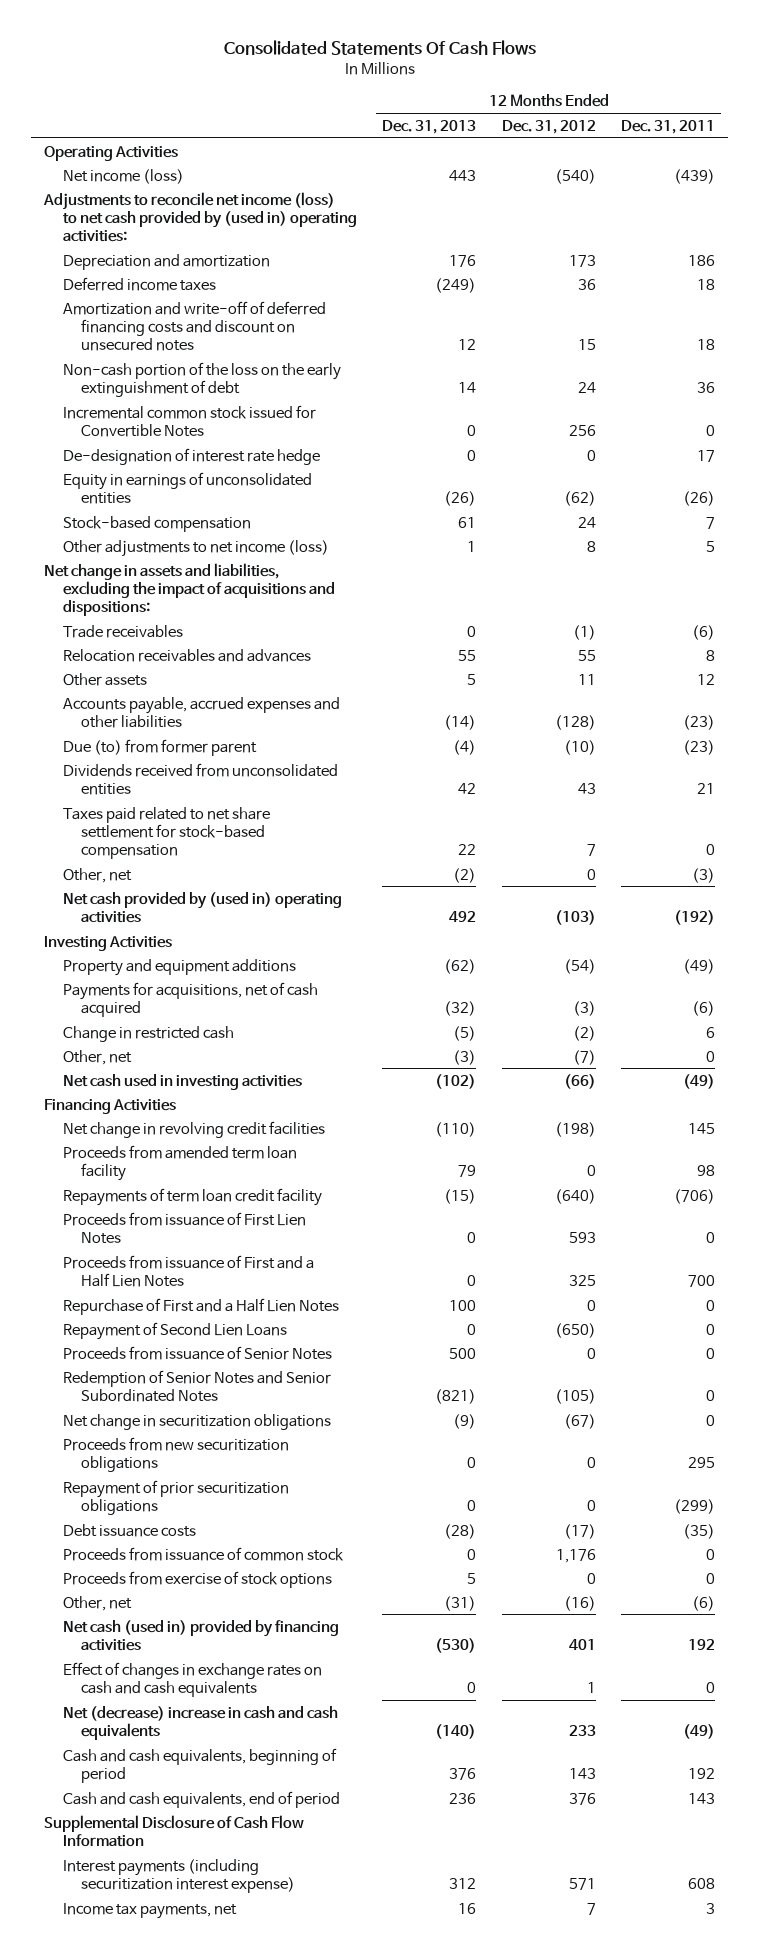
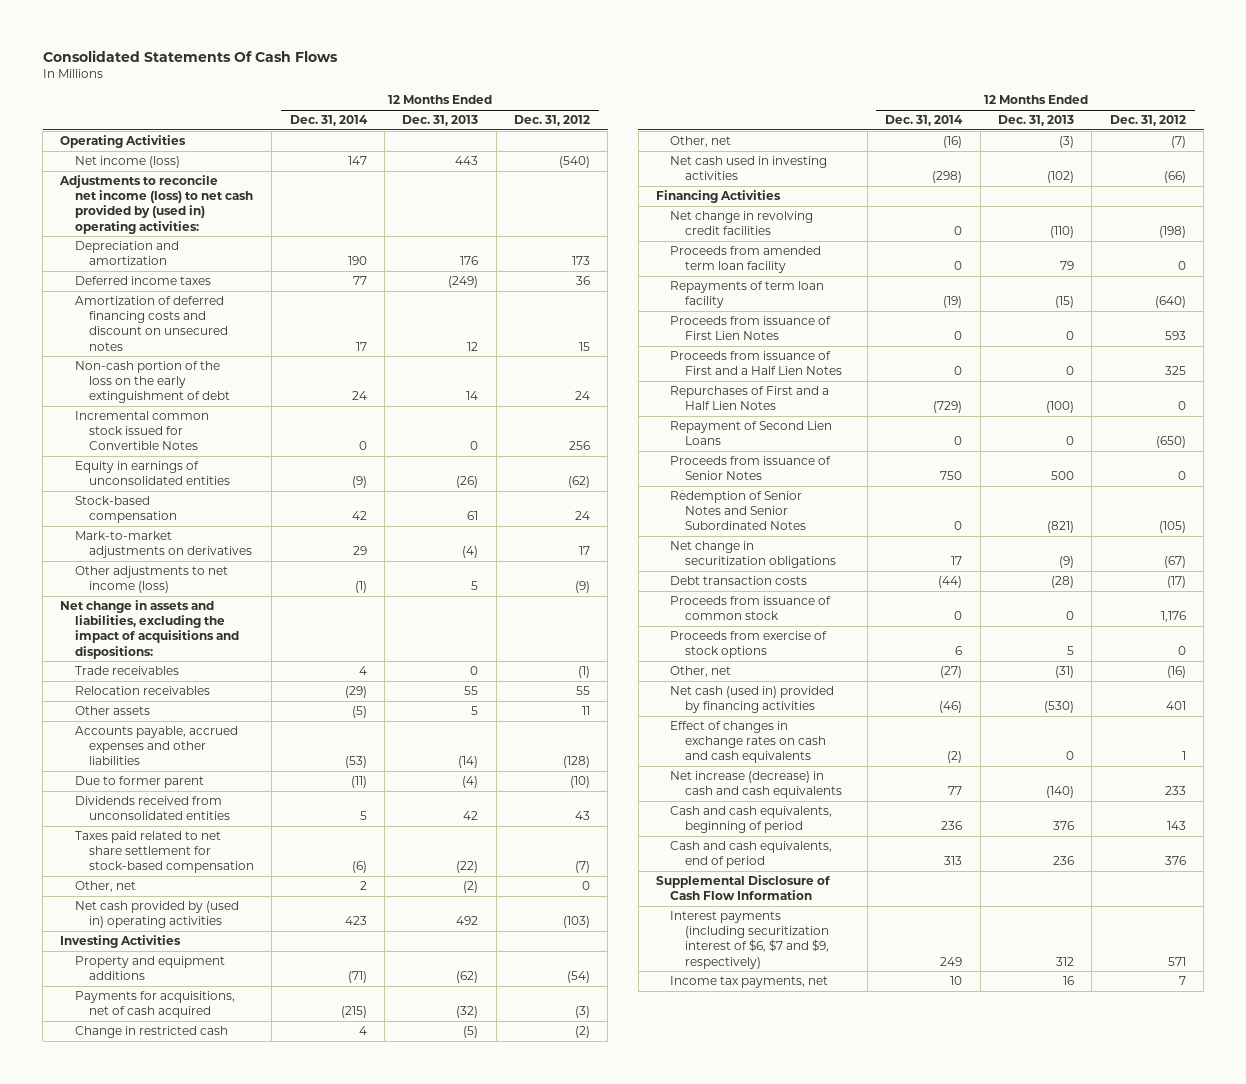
- | 12 Months Ended Dec. 31, 2013 | 12 Months Ended Dec. 31, 2012 | 12 Months Ended Dec. 31, 2011
+ | 12 Months Ended Dec. 31, 2014 | 12 Months Ended Dec. 31, 2013 | 12 Months Ended Dec. 31, 2012
- Amortization and write-off of deferred financing costs and discount on unsecured notes | 12 | 15 | 18
+ Amortization of deferred financing costs and discount on unsecured notes | 17 | 12 | 15
- De-designation of interest rate hedge | 0 | 0 | 17
- Other adjustments to net income (loss) | 1 | 8 | 5
+ Mark-to-market adjustments on derivatives | 29 | (4) | 17
+ Other adjustments to net income (loss) | (1) | 5 | (9)
- Relocation receivables and advances | 55 | 55 | 8
+ Relocation receivables | (29) | 55 | 55
- Due (to) from former parent | (4) | (10) | (23)
+ Due to former parent | (11) | (4) | (10)
- Taxes paid related to net share settlement for stock-based compensation | 22 | 7 | 0
+ Taxes paid related to net share settlement for stock-based compensation | (6) | (22) | (7)
- Repayments of term loan credit facility | (15) | (640) | (706)
+ Repayments of term loan facility | (19) | (15) | (640)
- Repurchase of First and a Half Lien Notes | 100 | 0 | 0
+ Repurchases of First and a Half Lien Notes | (729) | (100) | 0
- Proceeds from new securitization obligations | 0 | 0 | 295
- Repayment of prior securitization obligations | 0 | 0 | (299)
- Debt issuance costs | (28) | (17) | (35)
+ Debt transaction costs | (44) | (28) | (17)
- Net (decrease) increase in cash and cash equivalents | (140) | 233 | (49)
+ Net increase (decrease) in cash and cash equivalents | 77 | (140) | 233
- Interest payments (including securitization interest expense) | 312 | 571 | 608
+ Interest payments (including securitization interest of $6, $7 and $9, respectively) | 249 | 312 | 571

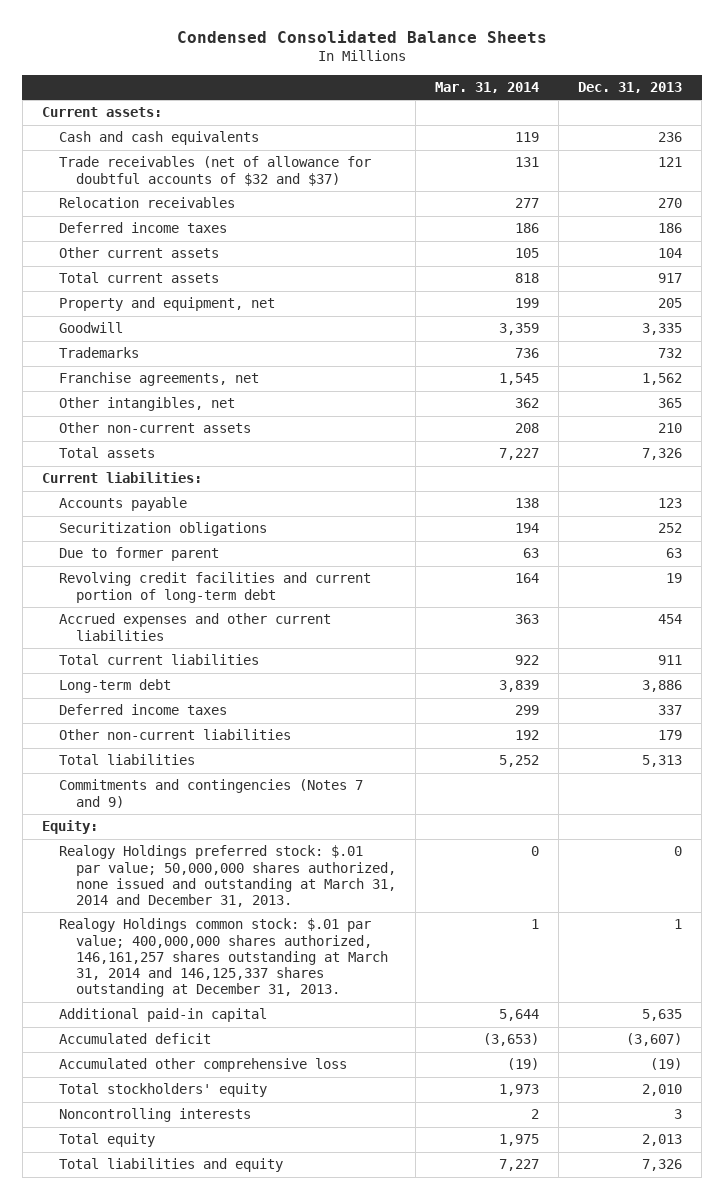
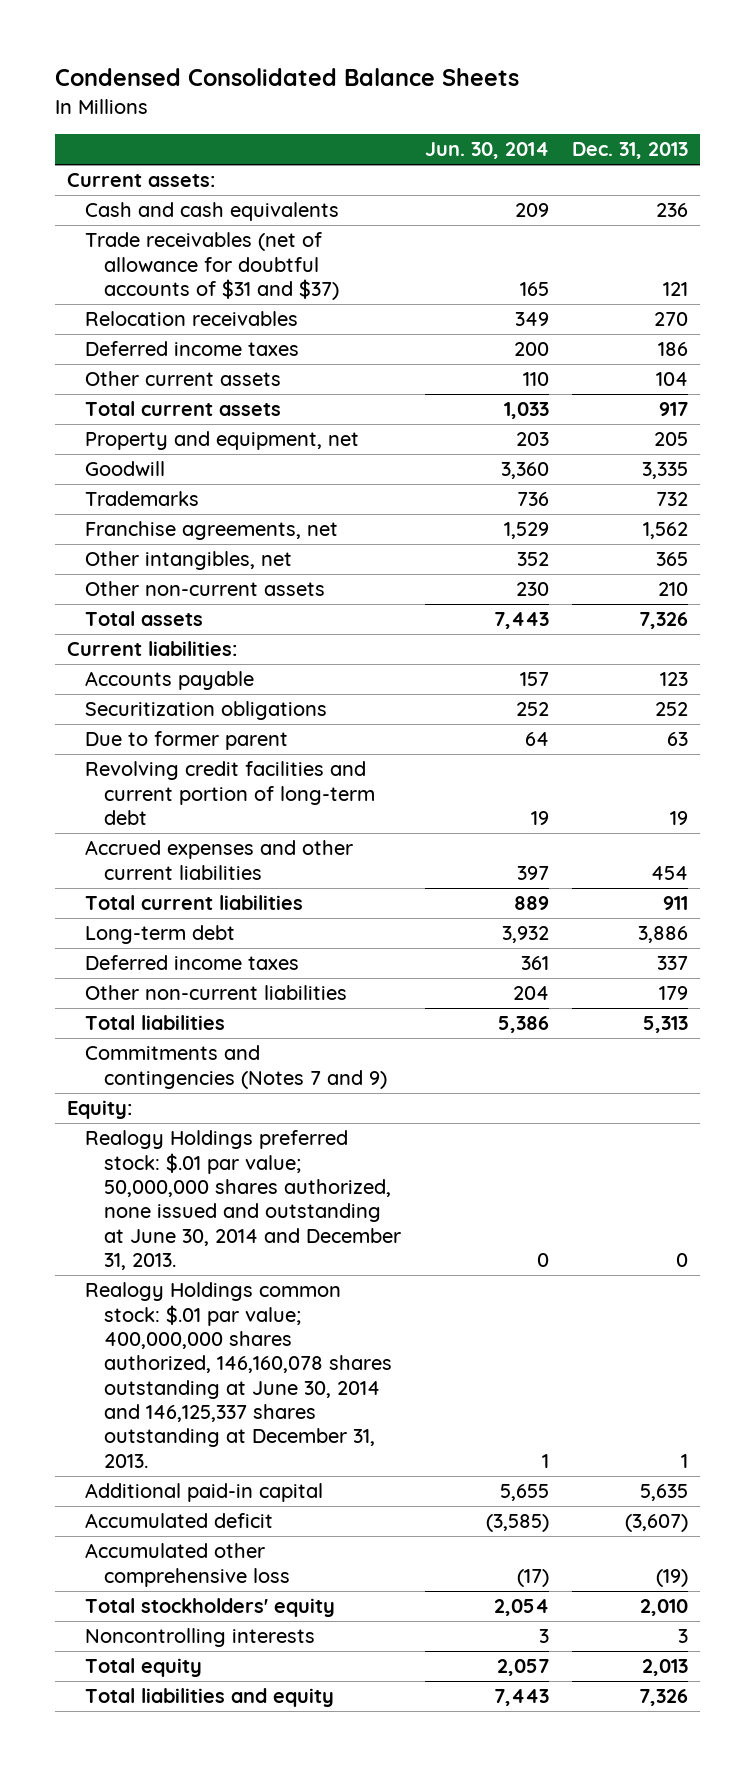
- | Mar. 31, 2014 | Dec. 31, 2013
+ | Jun. 30, 2014 | Dec. 31, 2013
- Trade receivables (net of allowance for doubtful accounts of $32 and $37) | 131 | 121
+ Trade receivables (net of allowance for doubtful accounts of $31 and $37) | 165 | 121
- Realogy Holdings preferred stock: $.01 par value; 50,000,000 shares authorized, none issued and outstanding at March 31, 2014 and December 31, 2013. | 0 | 0
- Realogy Holdings common stock: $.01 par value; 400,000,000 shares authorized, 146,161,257 shares outstanding at March 31, 2014 and 146,125,337 shares outstanding at December 31, 2013. | 1 | 1
+ Realogy Holdings preferred stock: $.01 par value; 50,000,000 shares authorized, none issued and outstanding at June 30, 2014 and December 31, 2013. | 0 | 0
+ Realogy Holdings common stock: $.01 par value; 400,000,000 shares authorized, 146,160,078 shares outstanding at June 30, 2014 and 146,125,337 shares outstanding at December 31, 2013. | 1 | 1

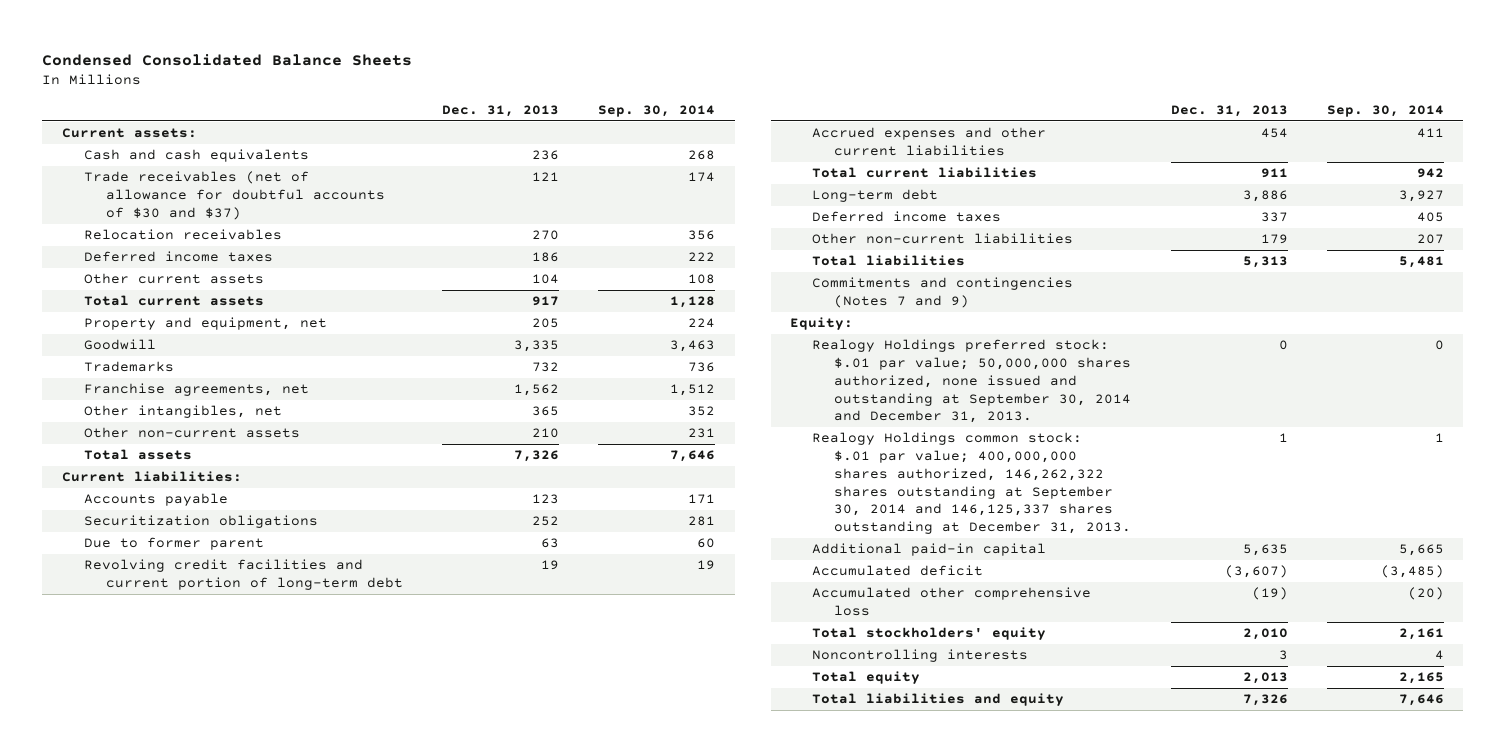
- | Jun. 30, 2014 | Dec. 31, 2013
+ | Dec. 31, 2013 | Sep. 30, 2014
- Trade receivables (net of allowance for doubtful accounts of $31 and $37) | 165 | 121
+ Trade receivables (net of allowance for doubtful accounts of $30 and $37) | 121 | 174
- Realogy Holdings preferred stock: $.01 par value; 50,000,000 shares authorized, none issued and outstanding at June 30, 2014 and December 31, 2013. | 0 | 0
- Realogy Holdings common stock: $.01 par value; 400,000,000 shares authorized, 146,160,078 shares outstanding at June 30, 2014 and 146,125,337 shares outstanding at December 31, 2013. | 1 | 1
+ Realogy Holdings preferred stock: $.01 par value; 50,000,000 shares authorized, none issued and outstanding at September 30, 2014 and December 31, 2013. | 0 | 0
+ Realogy Holdings common stock: $.01 par value; 400,000,000 shares authorized, 146,262,322 shares outstanding at September 30, 2014 and 146,125,337 shares outstanding at December 31, 2013. | 1 | 1

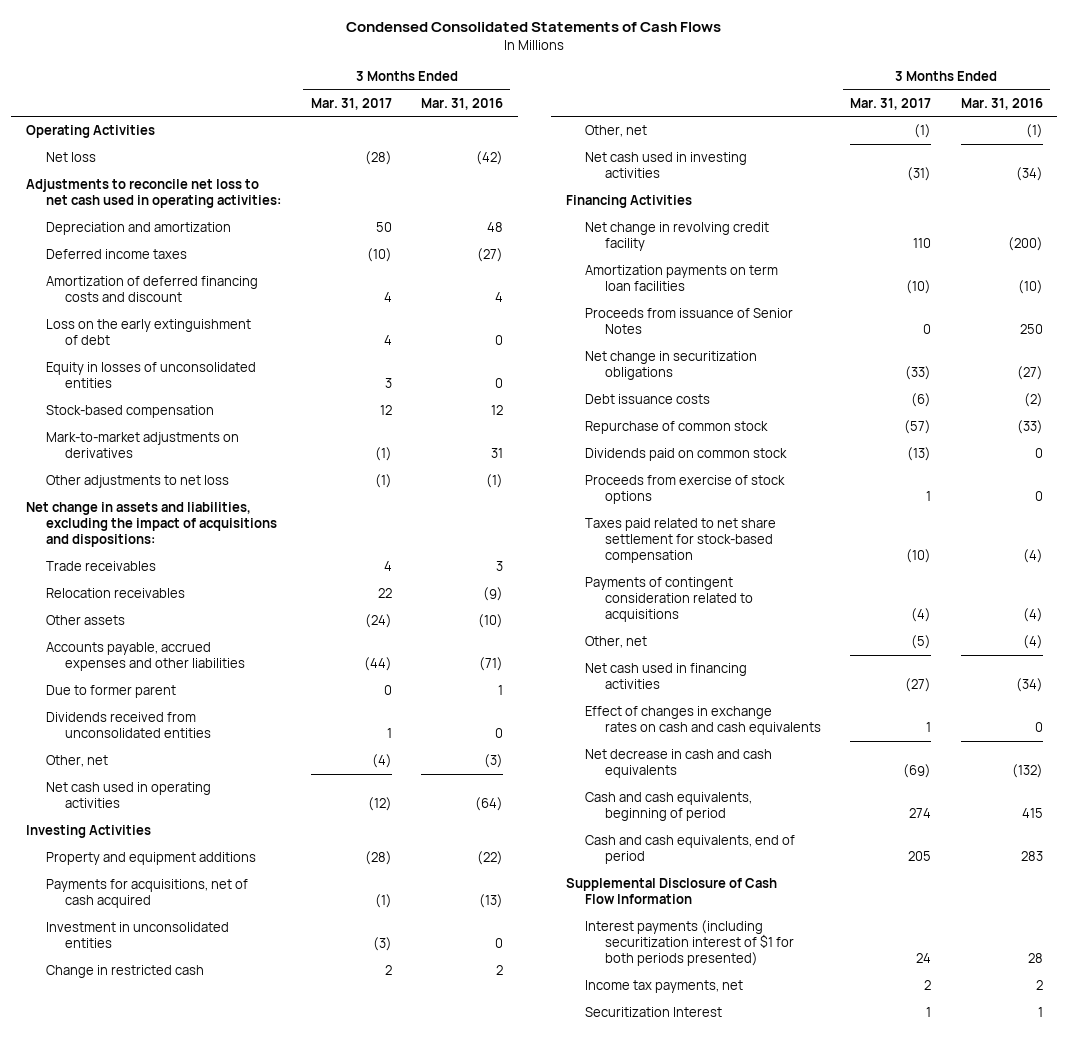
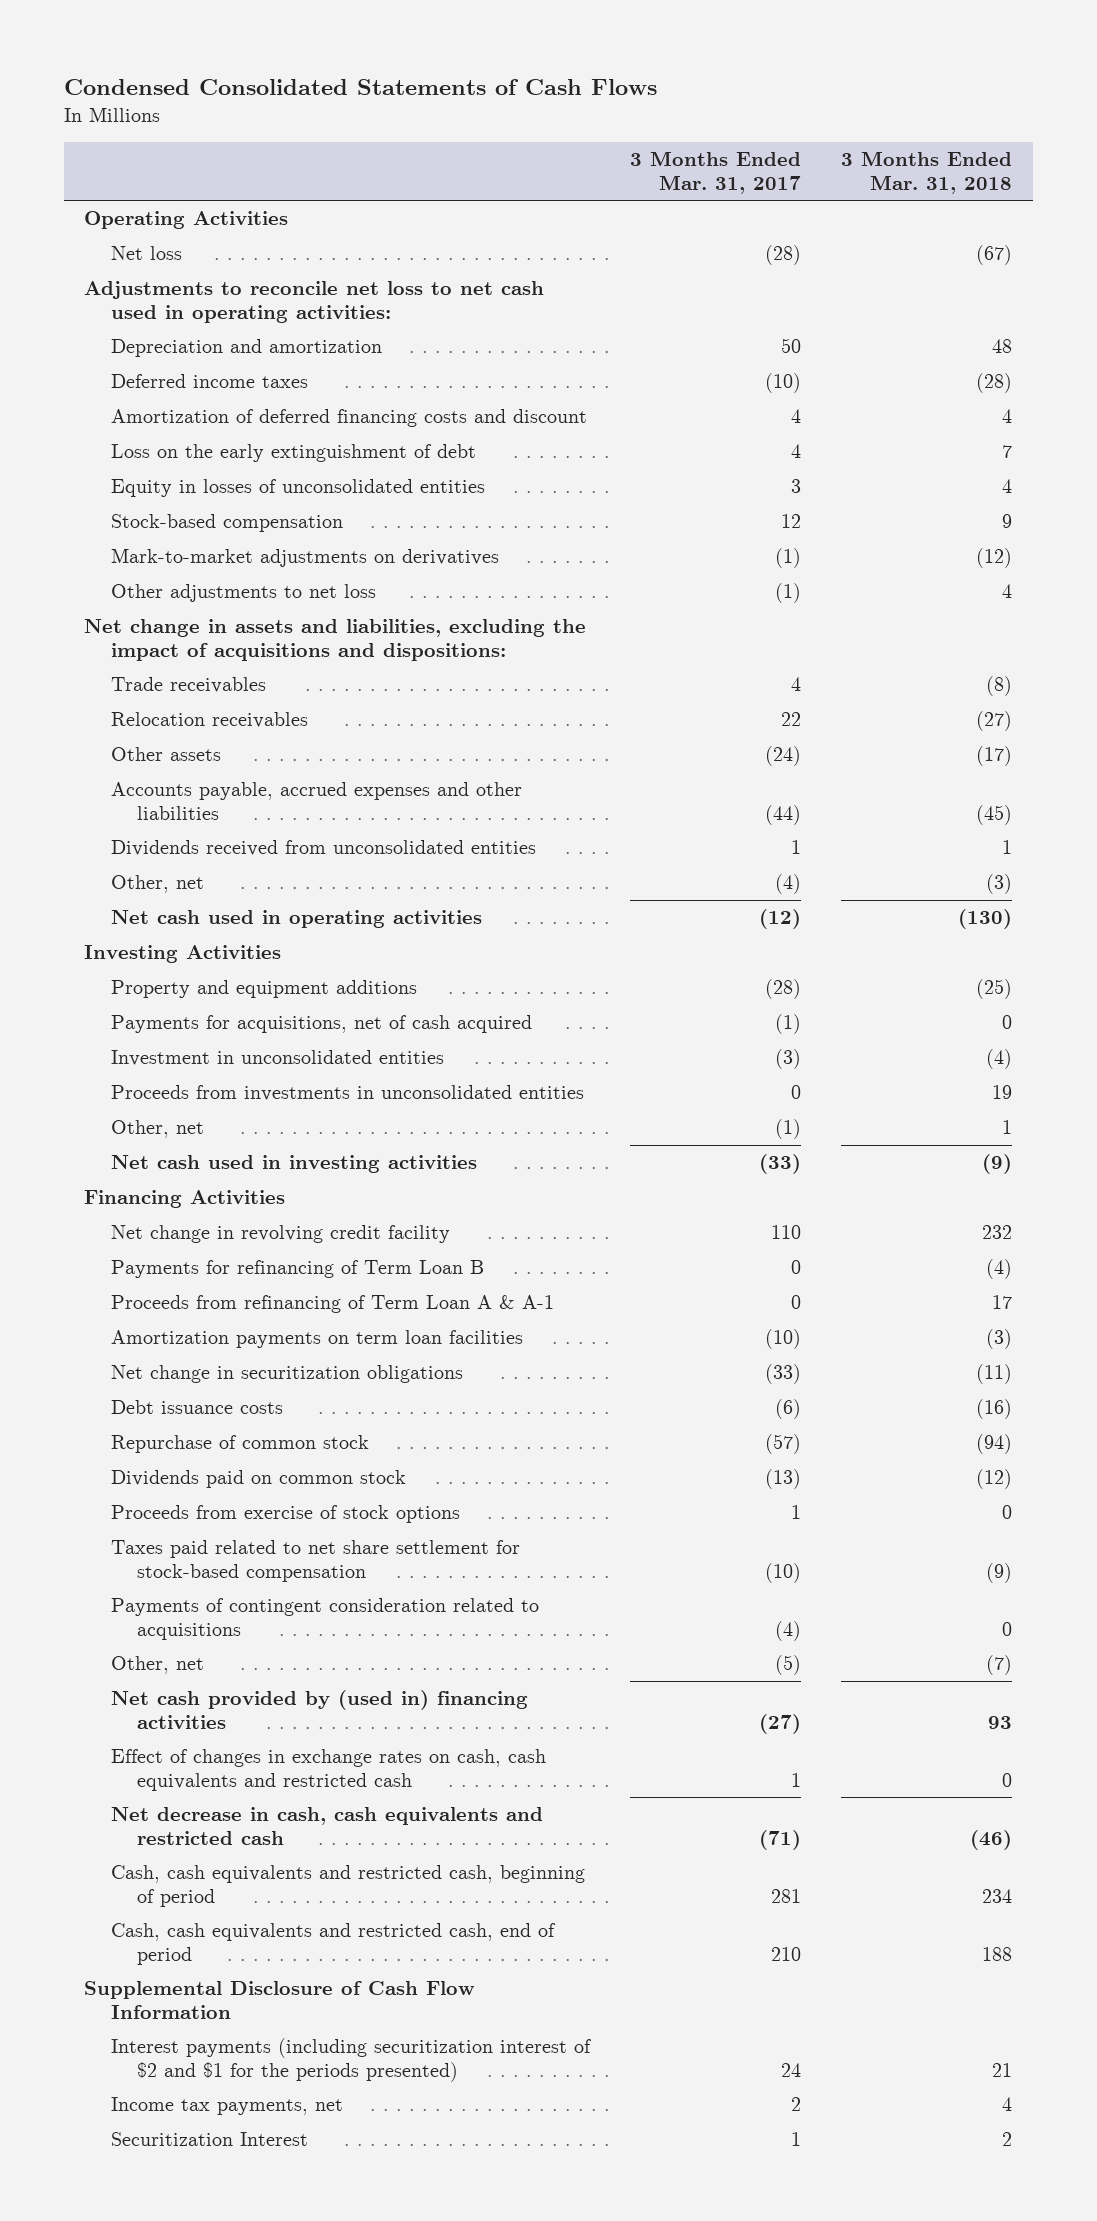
- | 3 Months Ended Mar. 31, 2017 | 3 Months Ended Mar. 31, 2016
+ | 3 Months Ended Mar. 31, 2017 | 3 Months Ended Mar. 31, 2018
- Due to former parent | 0 | 1
- Change in restricted cash | 2 | 2
+ Proceeds from investments in unconsolidated entities | 0 | 19
- Net cash used in investing activities | (31) | (34)
+ Net cash used in investing activities | (33) | (9)
+ Payments for refinancing of Term Loan B | 0 | (4)
+ Proceeds from refinancing of Term Loan A & A-1 | 0 | 17
- Proceeds from issuance of Senior Notes | 0 | 250
- Net cash used in financing activities | (27) | (34)
- Effect of changes in exchange rates on cash and cash equivalents | 1 | 0
- Net decrease in cash and cash equivalents | (69) | (132)
- Cash and cash equivalents, beginning of period | 274 | 415
- Cash and cash equivalents, end of period | 205 | 283
+ Net cash provided by (used in) financing activities | (27) | 93
+ Effect of changes in exchange rates on cash, cash equivalents and restricted cash | 1 | 0
+ Net decrease in cash, cash equivalents and restricted cash | (71) | (46)
+ Cash, cash equivalents and restricted cash, beginning of period | 281 | 234
+ Cash, cash equivalents and restricted cash, end of period | 210 | 188
- Interest payments (including securitization interest of $1 for both periods presented) | 24 | 28
+ Interest payments (including securitization interest of $2 and $1 for the periods presented) | 24 | 21

